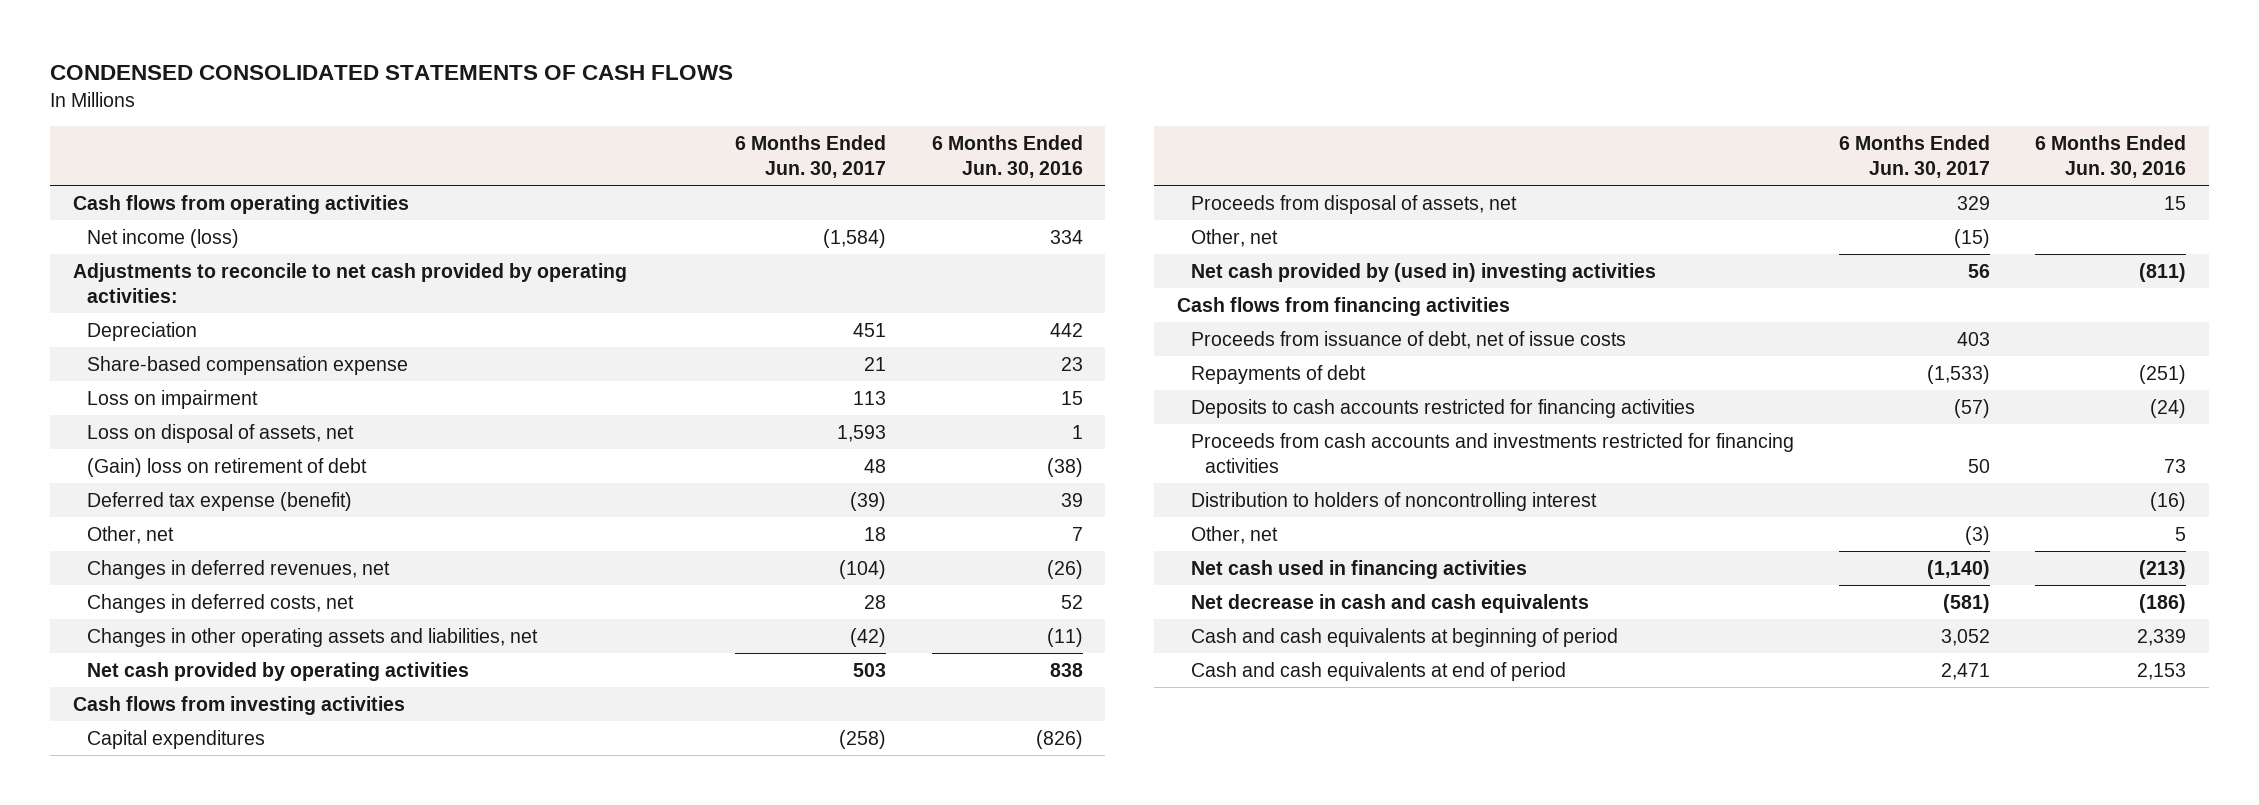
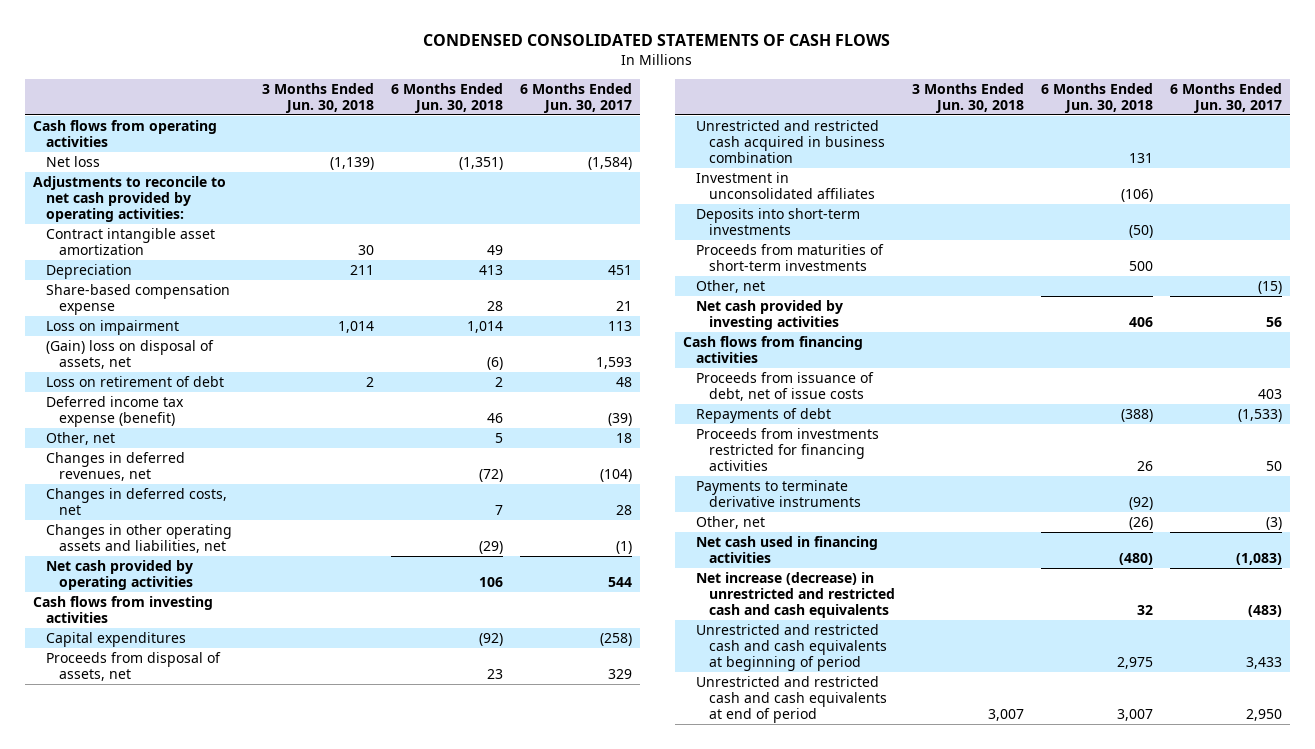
- | 6 Months Ended Jun. 30, 2017 | 6 Months Ended Jun. 30, 2016
+ | 3 Months Ended Jun. 30, 2018 | 6 Months Ended Jun. 30, 2018 | 6 Months Ended Jun. 30, 2017
- Net income (loss) | (1,584) | 334
+ Net loss | (1,139) | (1,351) | (1,584)
+ Contract intangible asset amortization | 30 | 49 |
- Loss on disposal of assets, net | 1,593 | 1
- (Gain) loss on retirement of debt | 48 | (38)
- Deferred tax expense (benefit) | (39) | 39
+ (Gain) loss on disposal of assets, net | | (6) | 1,593
+ Loss on retirement of debt | 2 | 2 | 48
+ Deferred income tax expense (benefit) | | 46 | (39)
- Changes in other operating assets and liabilities, net | (42) | (11)
- Net cash provided by operating activities | 503 | 838
+ Changes in other operating assets and liabilities, net | | (29) | (1)
+ Net cash provided by operating activities | | 106 | 544
+ Unrestricted and restricted cash acquired in business combination | | 131 |
+ Investment in unconsolidated affiliates | | (106) |
+ Deposits into short-term investments | | (50) |
+ Proceeds from maturities of short-term investments | | 500 |
- Net cash provided by (used in) investing activities | 56 | (811)
+ Net cash provided by investing activities | | 406 | 56
- Deposits to cash accounts restricted for financing activities | (57) | (24)
- Proceeds from cash accounts and investments restricted for financing activities | 50 | 73
- Distribution to holders of noncontrolling interest | | (16)
+ Proceeds from investments restricted for financing activities | | 26 | 50
+ Payments to terminate derivative instruments | | (92) |
- Net cash used in financing activities | (1,140) | (213)
- Net decrease in cash and cash equivalents | (581) | (186)
- Cash and cash equivalents at beginning of period | 3,052 | 2,339
- Cash and cash equivalents at end of period | 2,471 | 2,153
+ Net cash used in financing activities | | (480) | (1,083)
+ Net increase (decrease) in unrestricted and restricted cash and cash equivalents | | 32 | (483)
+ Unrestricted and restricted cash and cash equivalents at beginning of period | | 2,975 | 3,433
+ Unrestricted and restricted cash and cash equivalents at end of period | 3,007 | 3,007 | 2,950

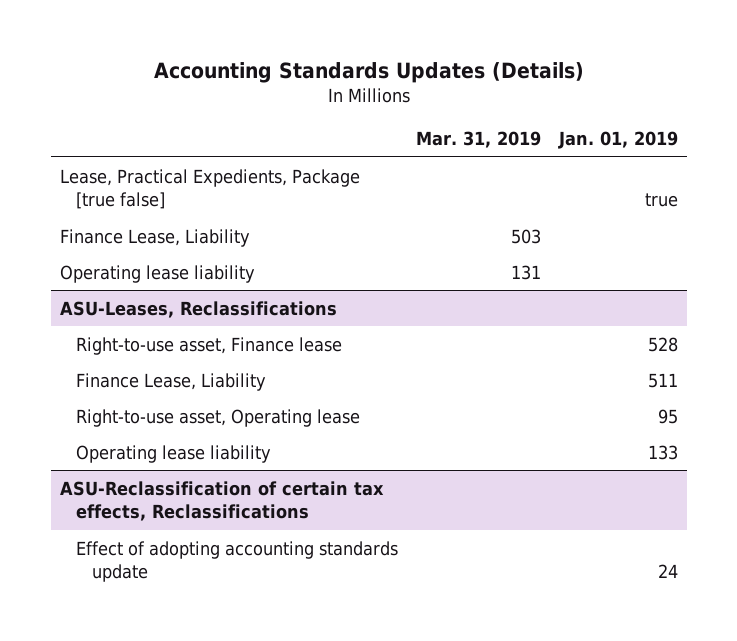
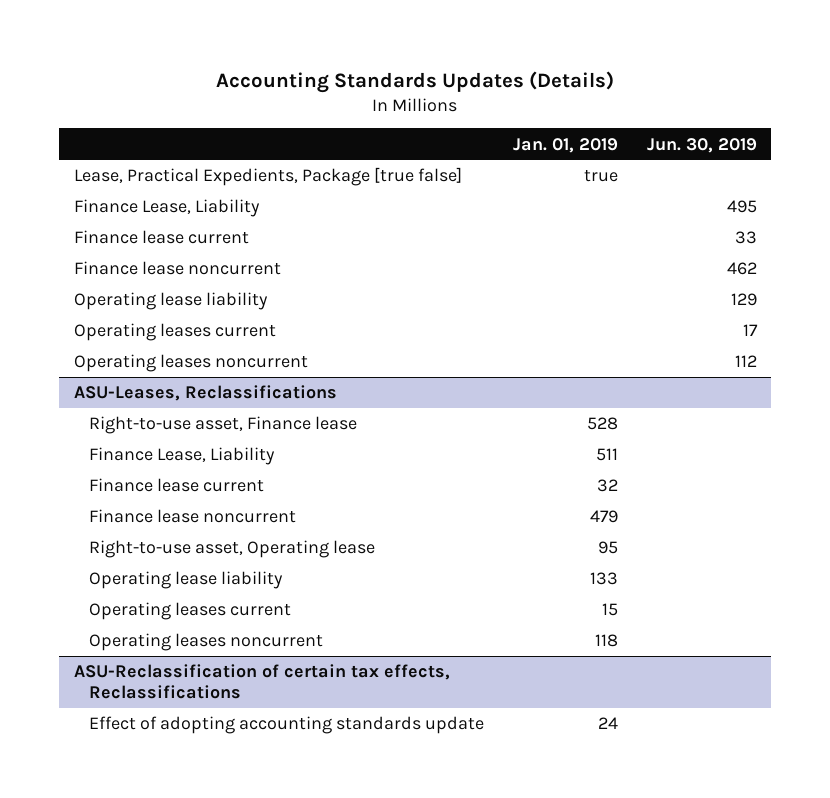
- | Mar. 31, 2019 | Jan. 01, 2019
+ | Jan. 01, 2019 | Jun. 30, 2019
+ Finance lease current | | 33
+ Finance lease noncurrent | | 462
+ Operating leases current | | 17
+ Operating leases noncurrent | | 112
@ ASU-Leases, Reclassifications
+ Finance lease current | 32 |
+ Finance lease noncurrent | 479 |
+ Operating leases current | 15 |
+ Operating leases noncurrent | 118 |

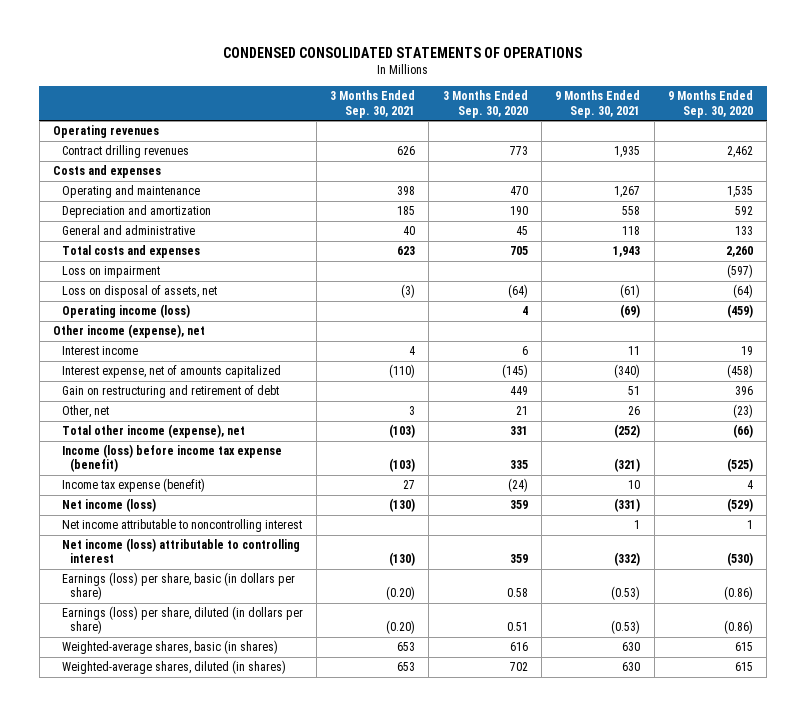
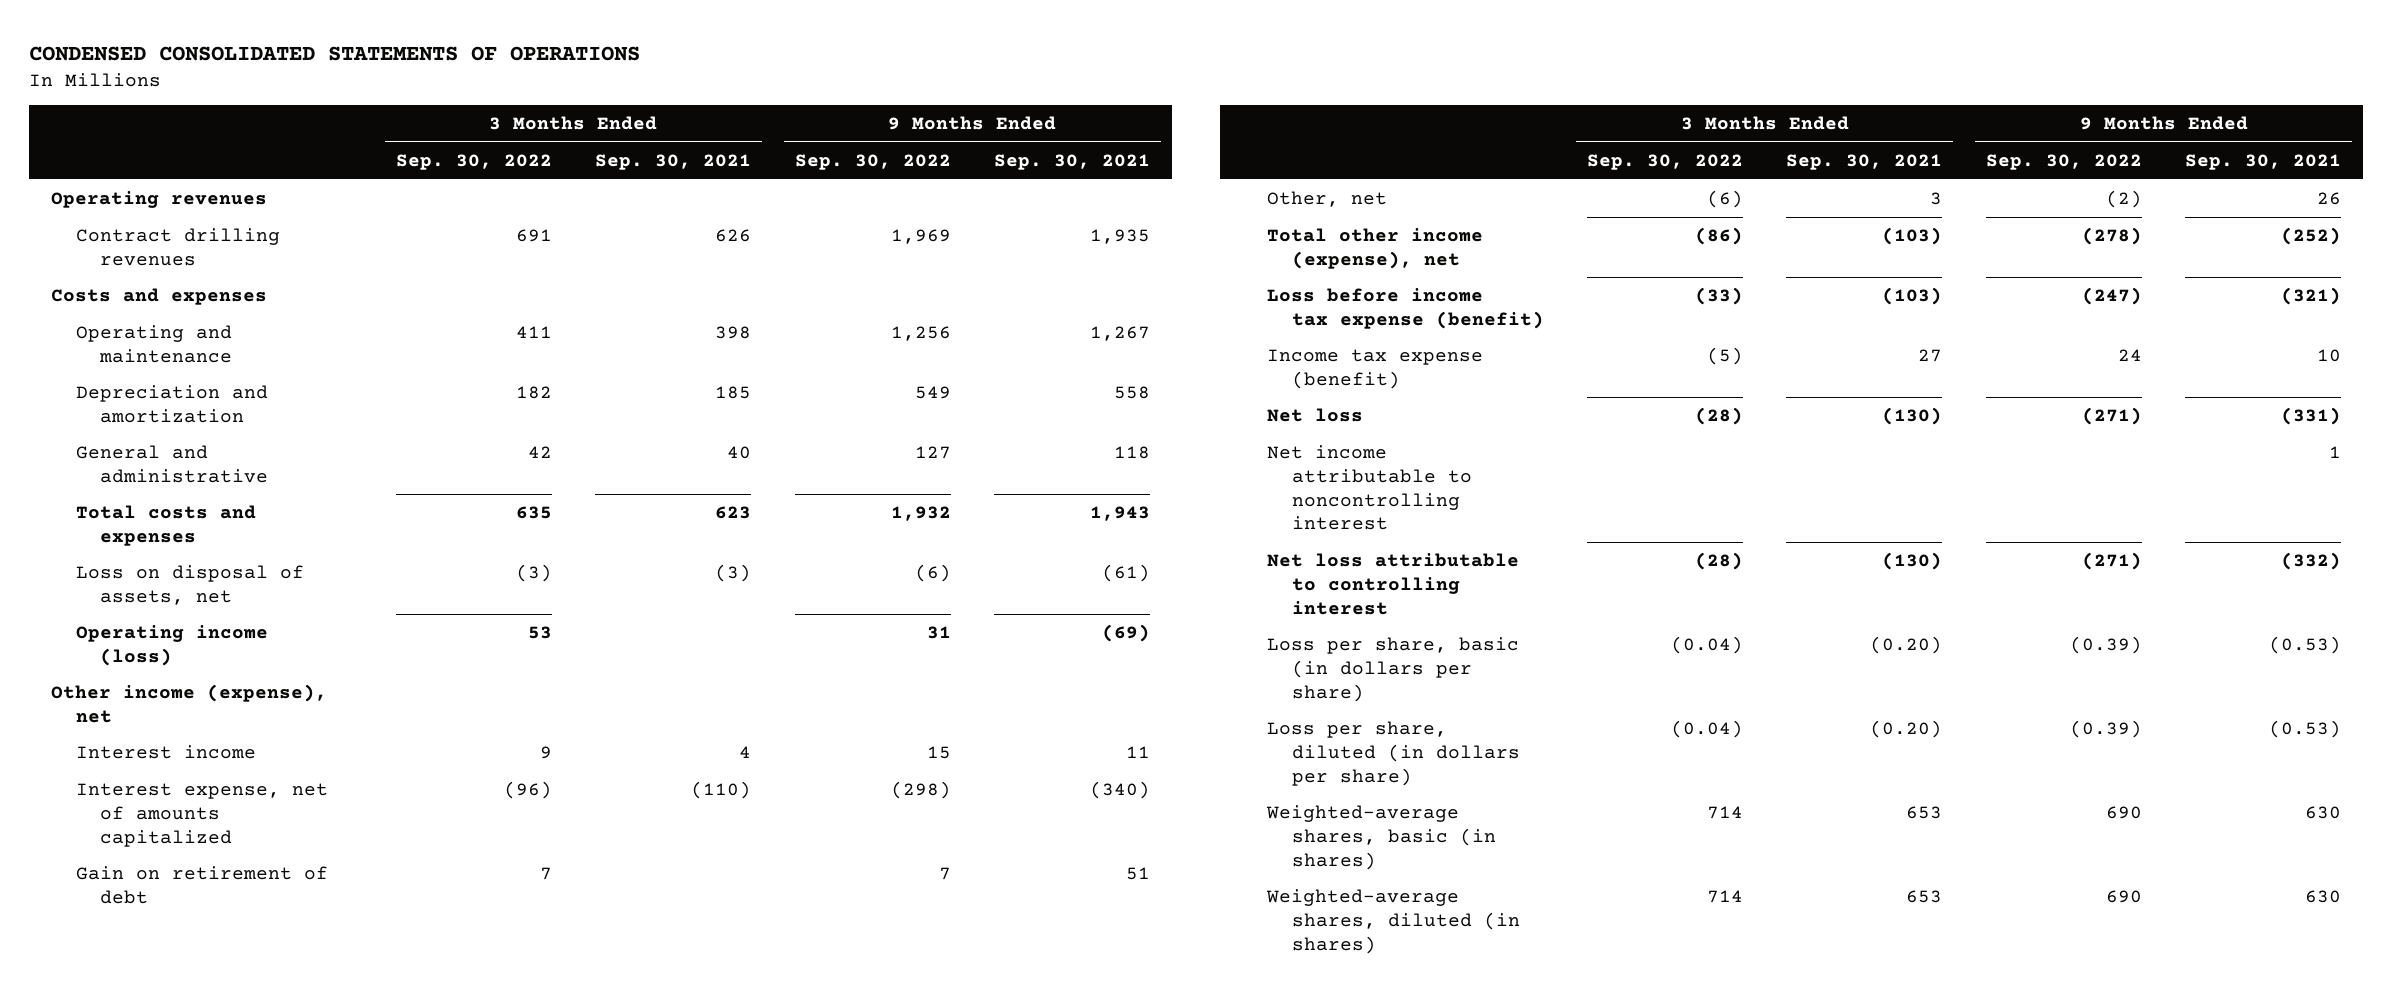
- | 3 Months Ended Sep. 30, 2021 | 3 Months Ended Sep. 30, 2020 | 9 Months Ended Sep. 30, 2021 | 9 Months Ended Sep. 30, 2020
+ | 3 Months Ended Sep. 30, 2022 | 3 Months Ended Sep. 30, 2021 | 9 Months Ended Sep. 30, 2022 | 9 Months Ended Sep. 30, 2021
- Loss on impairment | | | | (597)
- Gain on restructuring and retirement of debt | | 449 | 51 | 396
+ Gain on retirement of debt | 7 | | 7 | 51
- Income (loss) before income tax expense (benefit) | (103) | 335 | (321) | (525)
+ Loss before income tax expense (benefit) | (33) | (103) | (247) | (321)
- Net income (loss) | (130) | 359 | (331) | (529)
+ Net loss | (28) | (130) | (271) | (331)
- Net income (loss) attributable to controlling interest | (130) | 359 | (332) | (530)
- Earnings (loss) per share, basic (in dollars per share) | (0.20) | 0.58 | (0.53) | (0.86)
- Earnings (loss) per share, diluted (in dollars per share) | (0.20) | 0.51 | (0.53) | (0.86)
+ Net loss attributable to controlling interest | (28) | (130) | (271) | (332)
+ Loss per share, basic (in dollars per share) | (0.04) | (0.20) | (0.39) | (0.53)
+ Loss per share, diluted (in dollars per share) | (0.04) | (0.20) | (0.39) | (0.53)

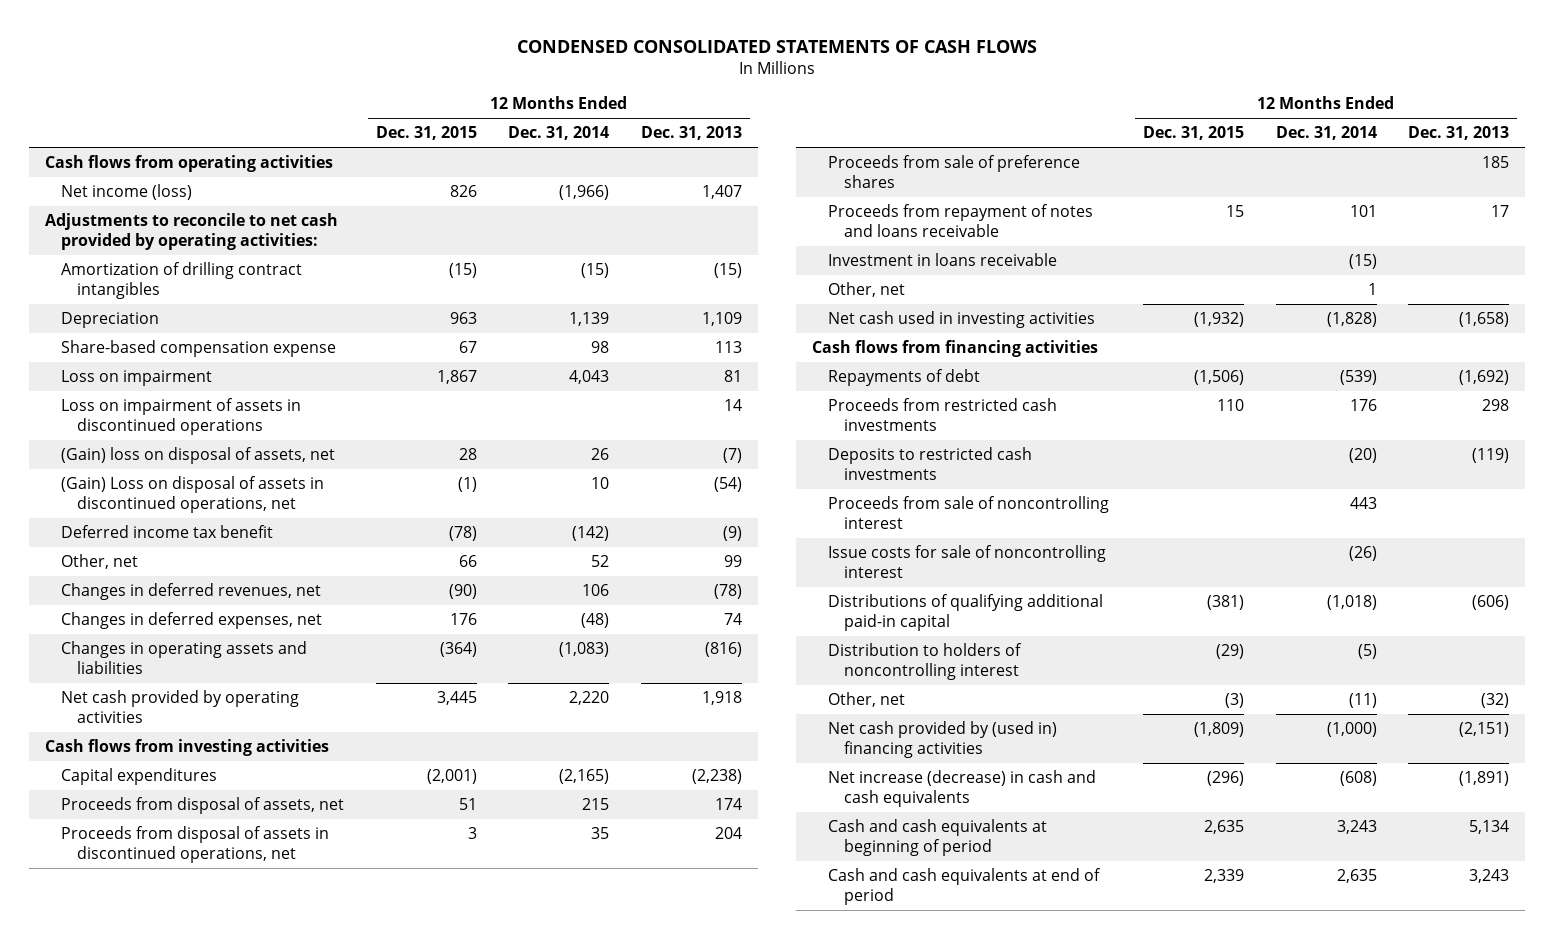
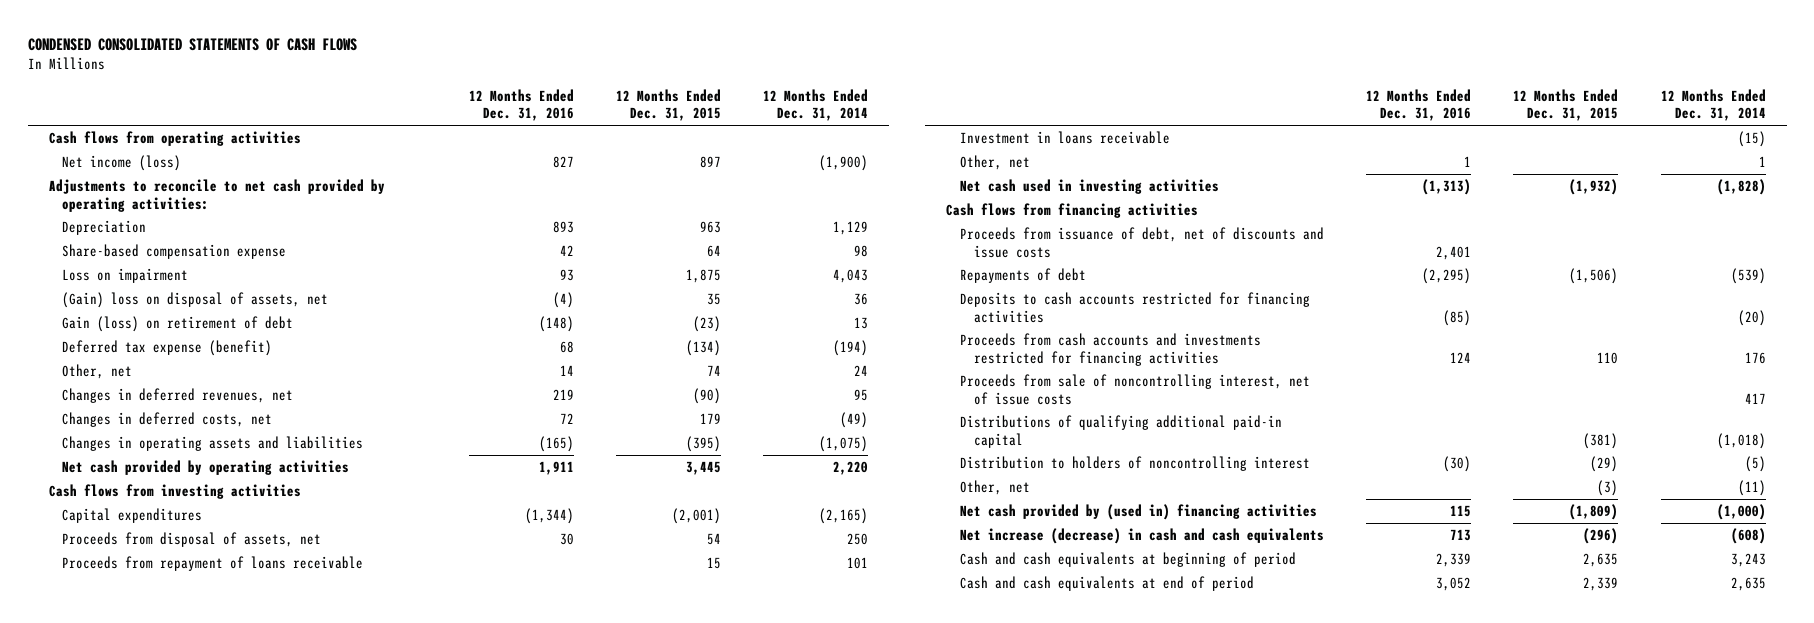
- | 12 Months Ended Dec. 31, 2015 | 12 Months Ended Dec. 31, 2014 | 12 Months Ended Dec. 31, 2013
+ | 12 Months Ended Dec. 31, 2016 | 12 Months Ended Dec. 31, 2015 | 12 Months Ended Dec. 31, 2014
- Net income (loss) | 826 | (1,966) | 1,407
+ Net income (loss) | 827 | 897 | (1,900)
- Amortization of drilling contract intangibles | (15) | (15) | (15)
- Depreciation | 963 | 1,139 | 1,109
- Share-based compensation expense | 67 | 98 | 113
- Loss on impairment | 1,867 | 4,043 | 81
- Loss on impairment of assets in discontinued operations | | | 14
- (Gain) loss on disposal of assets, net | 28 | 26 | (7)
- (Gain) Loss on disposal of assets in discontinued operations, net | (1) | 10 | (54)
- Deferred income tax benefit | (78) | (142) | (9)
- Other, net | 66 | 52 | 99
- Changes in deferred revenues, net | (90) | 106 | (78)
- Changes in deferred expenses, net | 176 | (48) | 74
- Changes in operating assets and liabilities | (364) | (1,083) | (816)
+ Depreciation | 893 | 963 | 1,129
+ Share-based compensation expense | 42 | 64 | 98
+ Loss on impairment | 93 | 1,875 | 4,043
+ (Gain) loss on disposal of assets, net | (4) | 35 | 36
+ Gain (loss) on retirement of debt | (148) | (23) | 13
+ Deferred tax expense (benefit) | 68 | (134) | (194)
+ Other, net | 14 | 74 | 24
+ Changes in deferred revenues, net | 219 | (90) | 95
+ Changes in deferred costs, net | 72 | 179 | (49)
+ Changes in operating assets and liabilities | (165) | (395) | (1,075)
- Proceeds from disposal of assets, net | 51 | 215 | 174
- Proceeds from disposal of assets in discontinued operations, net | 3 | 35 | 204
- Proceeds from sale of preference shares | | | 185
- Proceeds from repayment of notes and loans receivable | 15 | 101 | 17
+ Proceeds from disposal of assets, net | 30 | 54 | 250
+ Proceeds from repayment of loans receivable | | 15 | 101
+ Proceeds from issuance of debt, net of discounts and issue costs | 2,401 | |
- Proceeds from restricted cash investments | 110 | 176 | 298
- Deposits to restricted cash investments | | (20) | (119)
- Proceeds from sale of noncontrolling interest | | 443 |
- Issue costs for sale of noncontrolling interest | | (26) |
+ Deposits to cash accounts restricted for financing activities | (85) | | (20)
+ Proceeds from cash accounts and investments restricted for financing activities | 124 | 110 | 176
+ Proceeds from sale of noncontrolling interest, net of issue costs | | | 417

